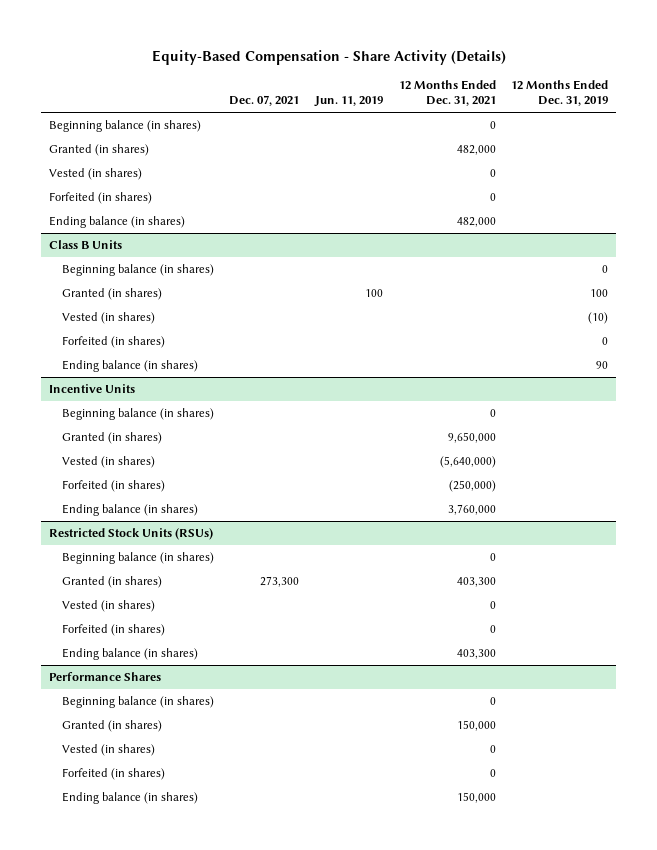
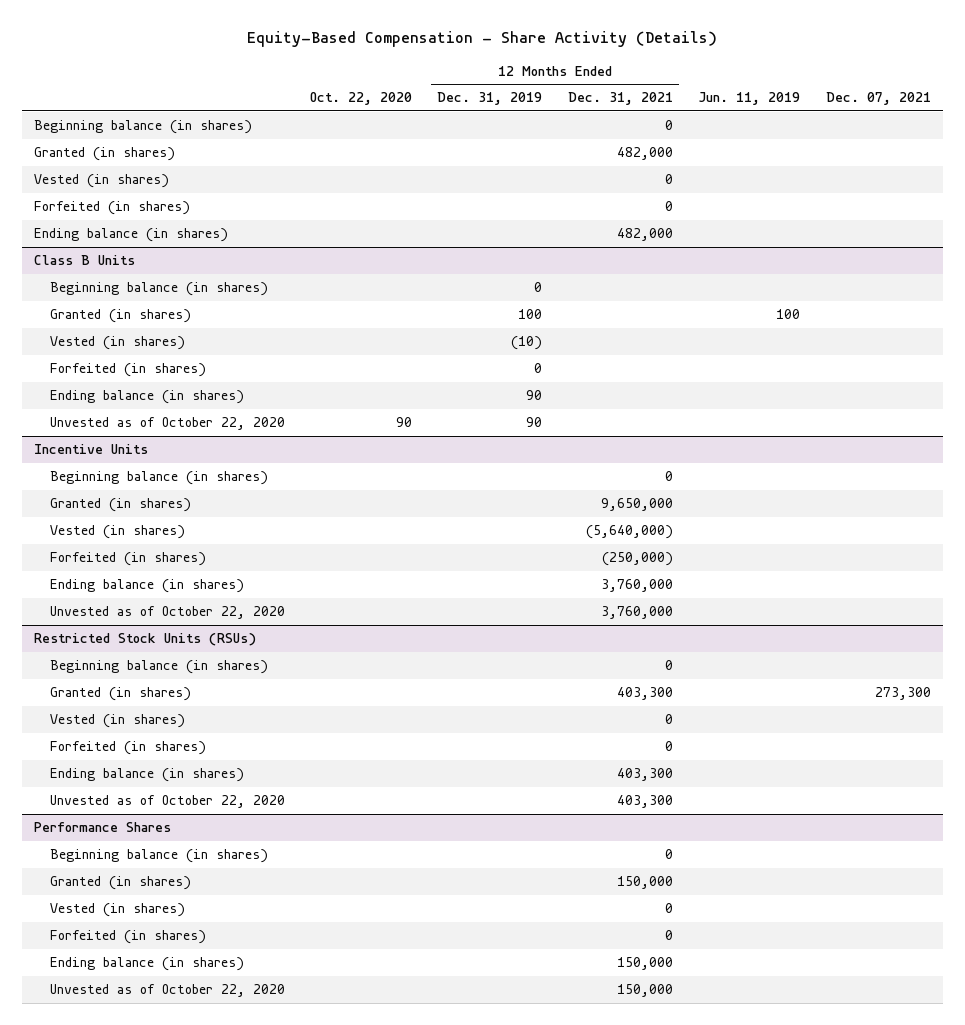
- | Dec. 07, 2021 | Jun. 11, 2019 | 12 Months Ended Dec. 31, 2021 | 12 Months Ended Dec. 31, 2019
+ | Oct. 22, 2020 | 12 Months Ended Dec. 31, 2019 | 12 Months Ended Dec. 31, 2021 | Jun. 11, 2019 | Dec. 07, 2021
@ Class B Units
+ Unvested as of October 22, 2020 | 90 | 90 | | |
@ Incentive Units
+ Unvested as of October 22, 2020 | | | 3,760,000 | |
@ Restricted Stock Units (RSUs)
+ Unvested as of October 22, 2020 | | | 403,300 | |
@ Performance Shares
+ Unvested as of October 22, 2020 | | | 150,000 | |

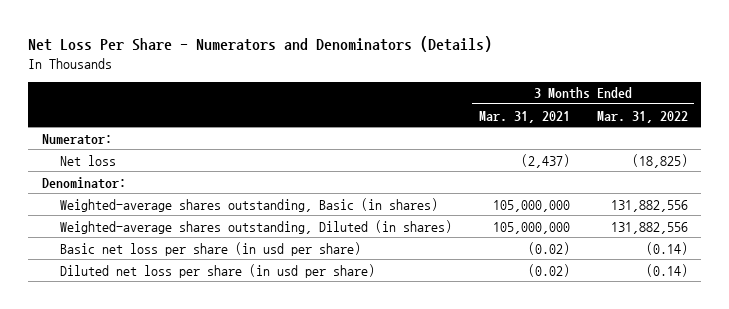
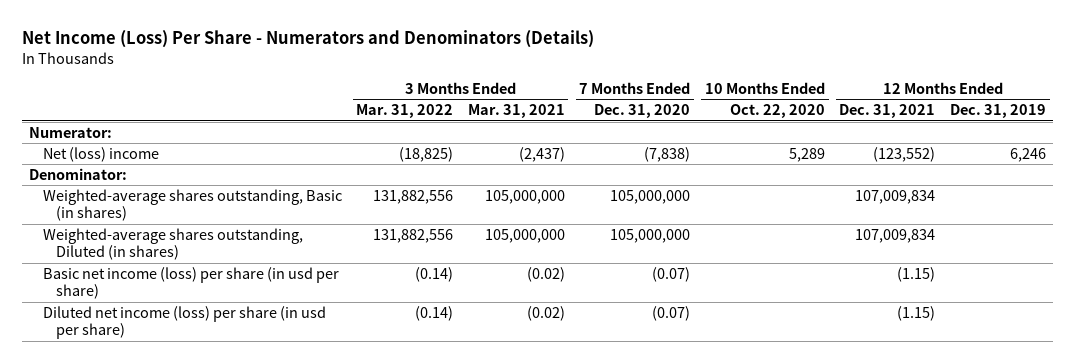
- Net Loss Per Share - Numerators and Denominators (Details)
+ Net Income (Loss) Per Share - Numerators and Denominators (Details)
- | 3 Months Ended Mar. 31, 2021 | 3 Months Ended Mar. 31, 2022
+ | 3 Months Ended Mar. 31, 2022 | 3 Months Ended Mar. 31, 2021 | 7 Months Ended Dec. 31, 2020 | 10 Months Ended Oct. 22, 2020 | 12 Months Ended Dec. 31, 2021 | 12 Months Ended Dec. 31, 2019
- Net loss | (2,437) | (18,825)
+ Net (loss) income | (18,825) | (2,437) | (7,838) | 5,289 | (123,552) | 6,246
- Basic net loss per share (in usd per share) | (0.02) | (0.14)
- Diluted net loss per share (in usd per share) | (0.02) | (0.14)
+ Basic net income (loss) per share (in usd per share) | (0.14) | (0.02) | (0.07) | | (1.15) |
+ Diluted net income (loss) per share (in usd per share) | (0.14) | (0.02) | (0.07) | | (1.15) |

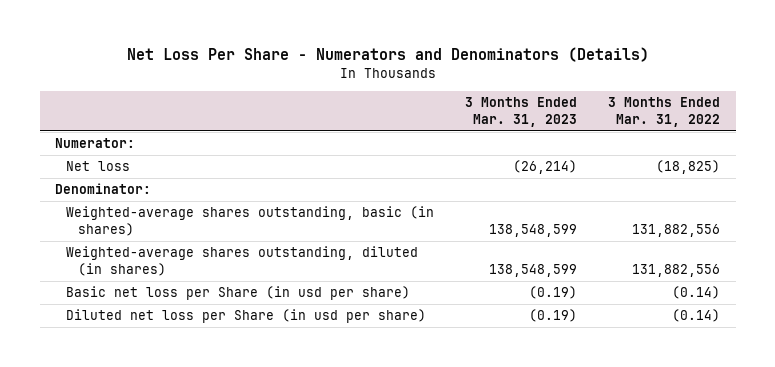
- Net Income (Loss) Per Share - Numerators and Denominators (Details)
+ Net Loss Per Share - Numerators and Denominators (Details)
- | 3 Months Ended Mar. 31, 2022 | 3 Months Ended Mar. 31, 2021 | 7 Months Ended Dec. 31, 2020 | 10 Months Ended Oct. 22, 2020 | 12 Months Ended Dec. 31, 2021 | 12 Months Ended Dec. 31, 2019
+ | 3 Months Ended Mar. 31, 2023 | 3 Months Ended Mar. 31, 2022
- Net (loss) income | (18,825) | (2,437) | (7,838) | 5,289 | (123,552) | 6,246
+ Net loss | (26,214) | (18,825)
- Weighted-average shares outstanding, Basic (in shares) | 131,882,556 | 105,000,000 | 105,000,000 | | 107,009,834 |
- Weighted-average shares outstanding, Diluted (in shares) | 131,882,556 | 105,000,000 | 105,000,000 | | 107,009,834 |
- Basic net income (loss) per share (in usd per share) | (0.14) | (0.02) | (0.07) | | (1.15) |
- Diluted net income (loss) per share (in usd per share) | (0.14) | (0.02) | (0.07) | | (1.15) |
+ Weighted-average shares outstanding, basic (in shares) | 138,548,599 | 131,882,556
+ Weighted-average shares outstanding, diluted (in shares) | 138,548,599 | 131,882,556
+ Basic net loss per Share (in usd per share) | (0.19) | (0.14)
+ Diluted net loss per Share (in usd per share) | (0.19) | (0.14)

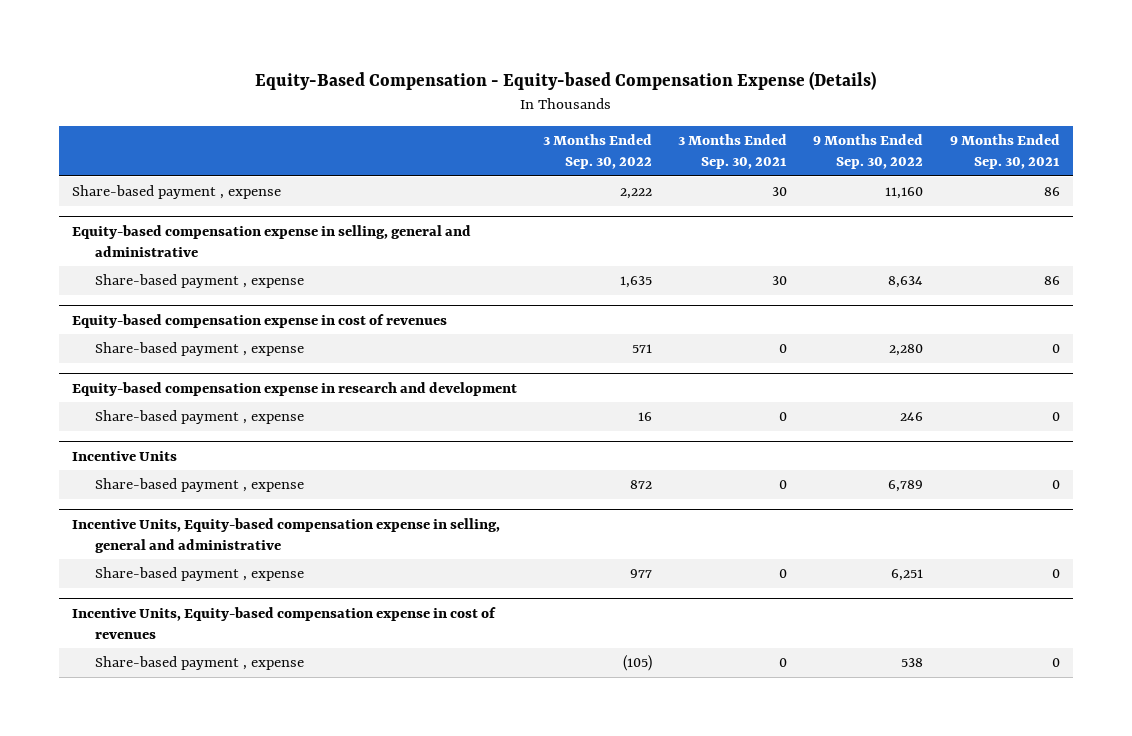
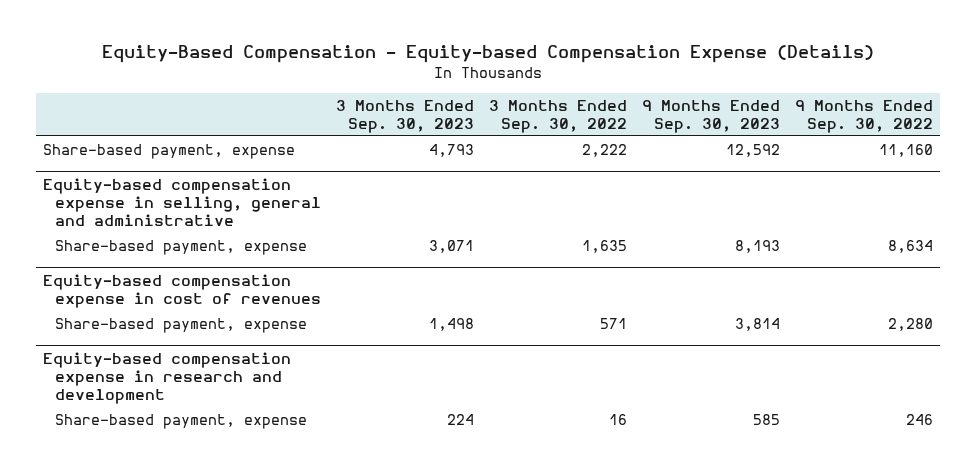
- | 3 Months Ended Sep. 30, 2022 | 3 Months Ended Sep. 30, 2021 | 9 Months Ended Sep. 30, 2022 | 9 Months Ended Sep. 30, 2021
+ | 3 Months Ended Sep. 30, 2023 | 3 Months Ended Sep. 30, 2022 | 9 Months Ended Sep. 30, 2023 | 9 Months Ended Sep. 30, 2022
- Share-based payment , expense | 2,222 | 30 | 11,160 | 86
+ Share-based payment, expense | 4,793 | 2,222 | 12,592 | 11,160
@ Equity-based compensation expense in selling, general and administrative
- Share-based payment , expense | 1,635 | 30 | 8,634 | 86
+ Share-based payment, expense | 3,071 | 1,635 | 8,193 | 8,634
@ Equity-based compensation expense in cost of revenues
- Share-based payment , expense | 571 | 0 | 2,280 | 0
+ Share-based payment, expense | 1,498 | 571 | 3,814 | 2,280
@ Equity-based compensation expense in research and development
- Share-based payment , expense | 16 | 0 | 246 | 0
- Incentive Units
- Share-based payment , expense | 872 | 0 | 6,789 | 0
- Incentive Units, Equity-based compensation expense in selling, general and administrative
- Share-based payment , expense | 977 | 0 | 6,251 | 0
- Incentive Units, Equity-based compensation expense in cost of revenues
- Share-based payment , expense | (105) | 0 | 538 | 0
@ Equity-based compensation expense in research and development
+ Share-based payment, expense | 224 | 16 | 585 | 246

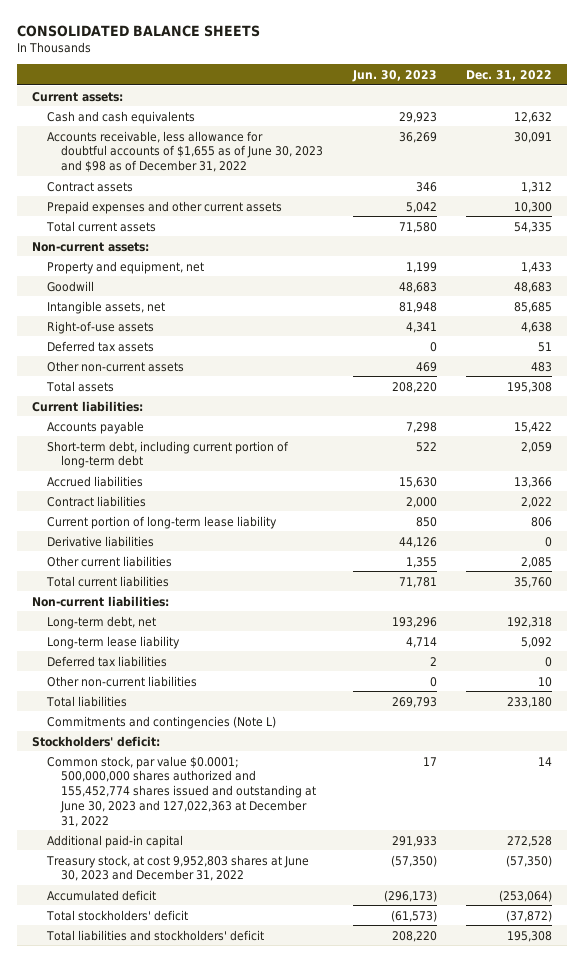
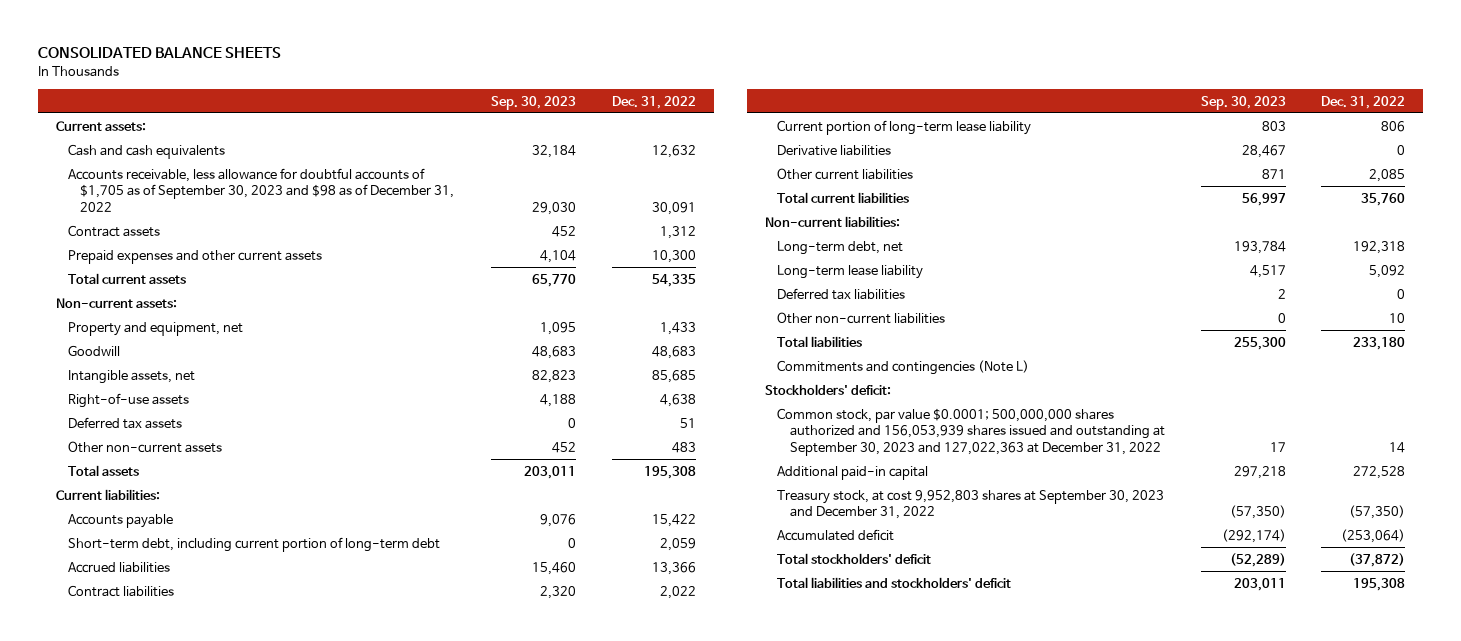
- | Jun. 30, 2023 | Dec. 31, 2022
+ | Sep. 30, 2023 | Dec. 31, 2022
- Accounts receivable, less allowance for doubtful accounts of $1,655 as of June 30, 2023 and $98 as of December 31, 2022 | 36,269 | 30,091
+ Accounts receivable, less allowance for doubtful accounts of $1,705 as of September 30, 2023 and $98 as of December 31, 2022 | 29,030 | 30,091
- Common stock, par value $0.0001; 500,000,000 shares authorized and 155,452,774 shares issued and outstanding at June 30, 2023 and 127,022,363 at December 31, 2022 | 17 | 14
+ Common stock, par value $0.0001; 500,000,000 shares authorized and 156,053,939 shares issued and outstanding at September 30, 2023 and 127,022,363 at December 31, 2022 | 17 | 14
- Treasury stock, at cost 9,952,803 shares at June 30, 2023 and December 31, 2022 | (57,350) | (57,350)
+ Treasury stock, at cost 9,952,803 shares at September 30, 2023 and December 31, 2022 | (57,350) | (57,350)

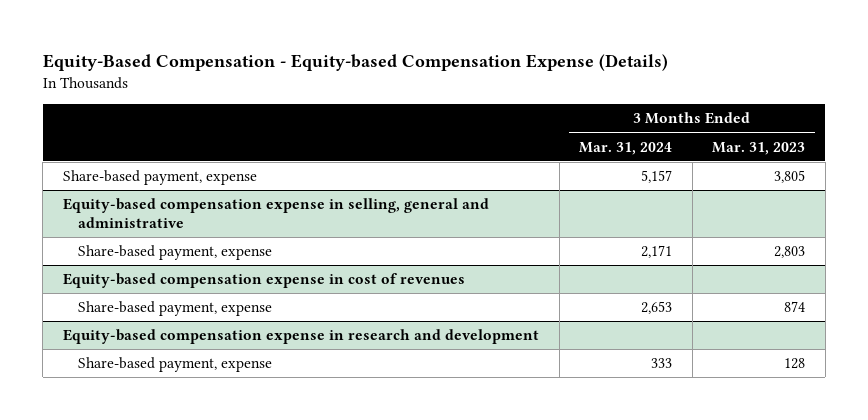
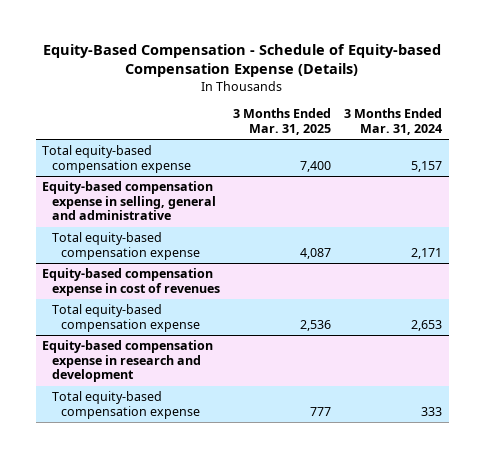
- Equity-Based Compensation - Equity-based Compensation Expense (Details)
+ Equity-Based Compensation - Schedule of Equity-based Compensation Expense (Details)
- | 3 Months Ended Mar. 31, 2024 | 3 Months Ended Mar. 31, 2023
+ | 3 Months Ended Mar. 31, 2025 | 3 Months Ended Mar. 31, 2024
- Share-based payment, expense | 5,157 | 3,805
+ Total equity-based compensation expense | 7,400 | 5,157
@ Equity-based compensation expense in selling, general and administrative
- Share-based payment, expense | 2,171 | 2,803
+ Total equity-based compensation expense | 4,087 | 2,171
@ Equity-based compensation expense in cost of revenues
- Share-based payment, expense | 2,653 | 874
+ Total equity-based compensation expense | 2,536 | 2,653
@ Equity-based compensation expense in research and development
- Share-based payment, expense | 333 | 128
+ Total equity-based compensation expense | 777 | 333

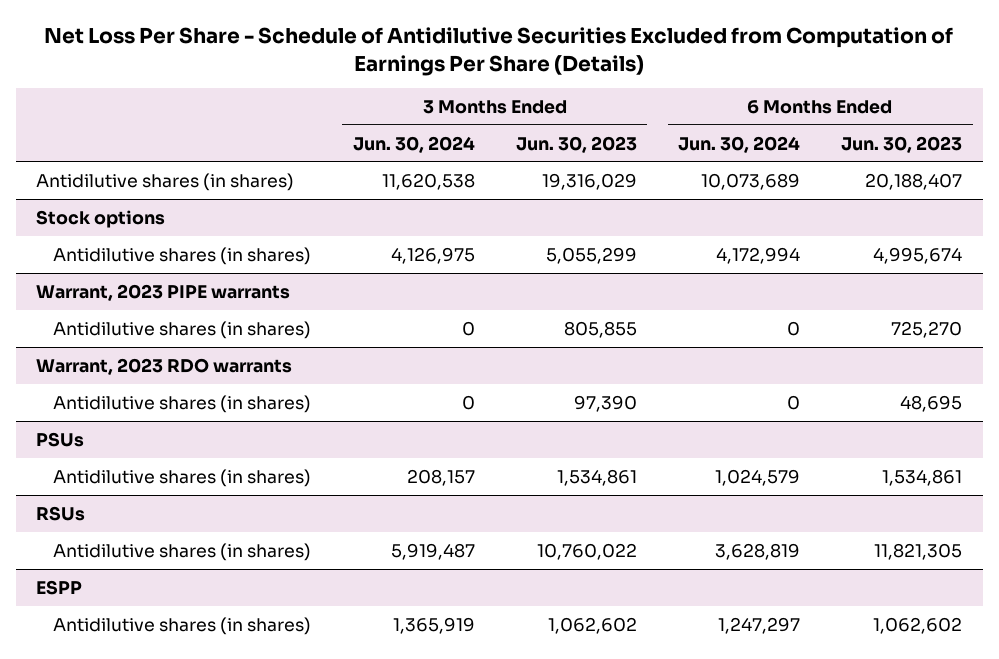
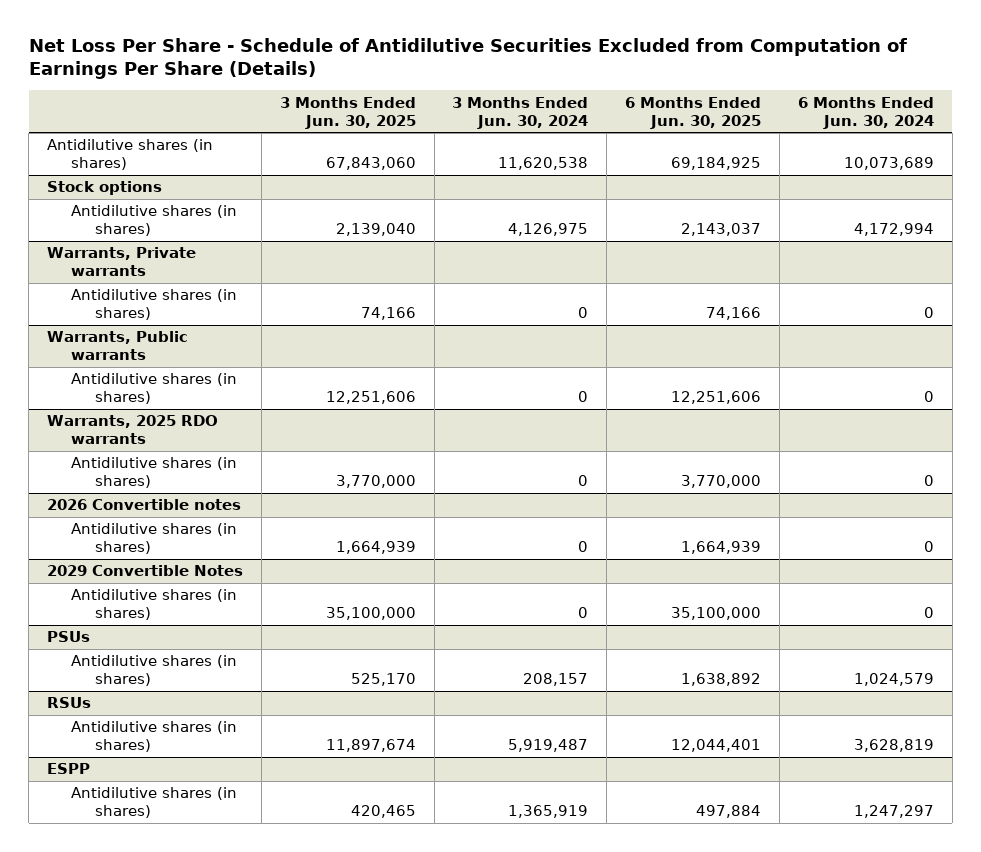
- | 3 Months Ended Jun. 30, 2024 | 3 Months Ended Jun. 30, 2023 | 6 Months Ended Jun. 30, 2024 | 6 Months Ended Jun. 30, 2023
+ | 3 Months Ended Jun. 30, 2025 | 3 Months Ended Jun. 30, 2024 | 6 Months Ended Jun. 30, 2025 | 6 Months Ended Jun. 30, 2024
- Warrant, 2023 PIPE warrants
+ Warrants, Private warrants
- Warrant, 2023 RDO warrants
+ Warrants, Public warrants
+ Warrants, 2025 RDO warrants
+ Antidilutive shares (in shares) | 3,770,000 | 0 | 3,770,000 | 0
+ 2026 Convertible notes
+ Antidilutive shares (in shares) | 1,664,939 | 0 | 1,664,939 | 0
+ 2029 Convertible Notes
+ Antidilutive shares (in shares) | 35,100,000 | 0 | 35,100,000 | 0

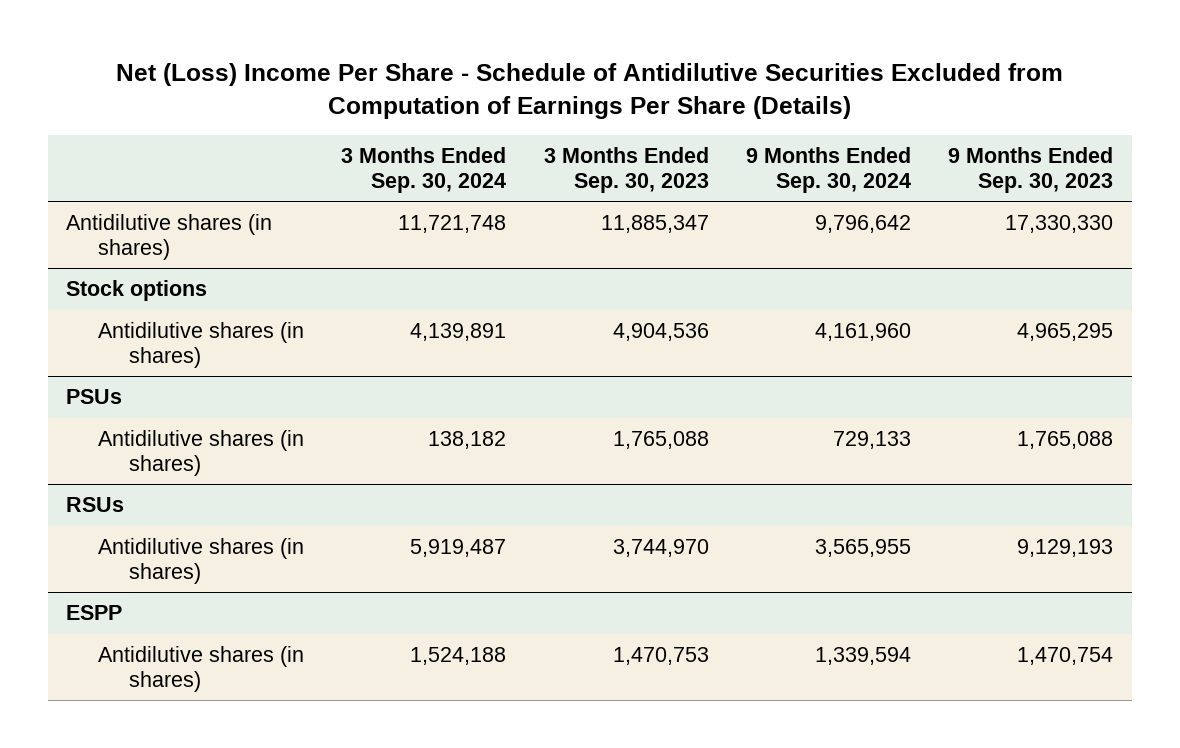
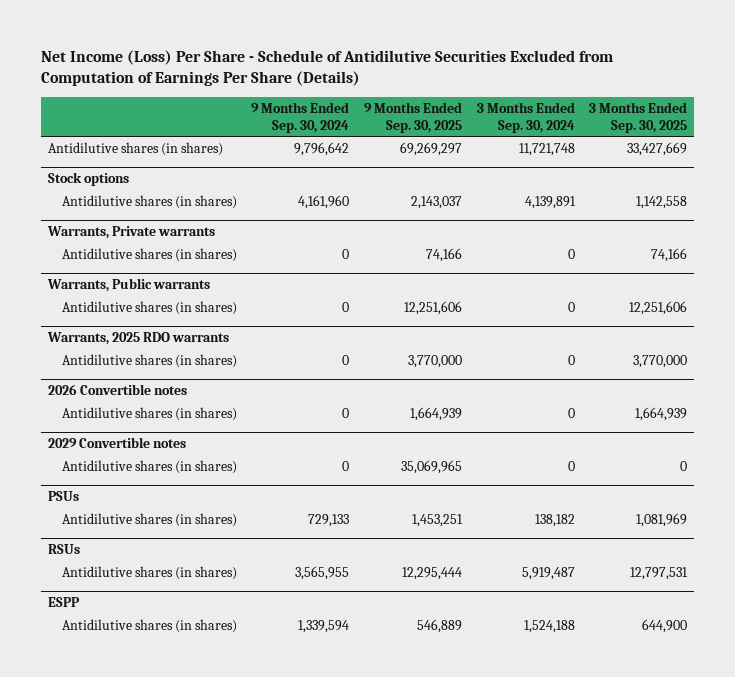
- Net (Loss) Income Per Share - Schedule of Antidilutive Securities Excluded from Computation of Earnings Per Share (Details)
+ Net Income (Loss) Per Share - Schedule of Antidilutive Securities Excluded from Computation of Earnings Per Share (Details)
- | 3 Months Ended Sep. 30, 2024 | 3 Months Ended Sep. 30, 2023 | 9 Months Ended Sep. 30, 2024 | 9 Months Ended Sep. 30, 2023
+ | 9 Months Ended Sep. 30, 2024 | 9 Months Ended Sep. 30, 2025 | 3 Months Ended Sep. 30, 2024 | 3 Months Ended Sep. 30, 2025
+ Warrants, Private warrants
+ Antidilutive shares (in shares) | 0 | 74,166 | 0 | 74,166
+ Warrants, Public warrants
+ Antidilutive shares (in shares) | 0 | 12,251,606 | 0 | 12,251,606
+ Warrants, 2025 RDO warrants
+ Antidilutive shares (in shares) | 0 | 3,770,000 | 0 | 3,770,000
+ 2026 Convertible notes
+ Antidilutive shares (in shares) | 0 | 1,664,939 | 0 | 1,664,939
+ 2029 Convertible notes
+ Antidilutive shares (in shares) | 0 | 35,069,965 | 0 | 0

